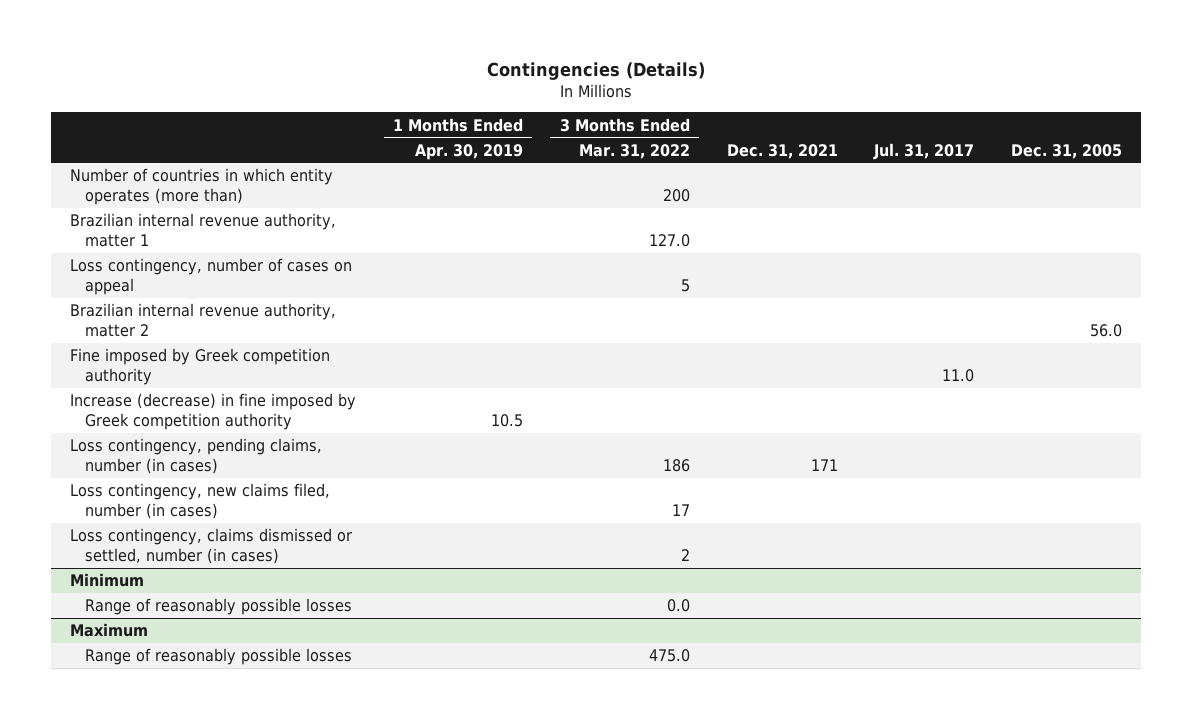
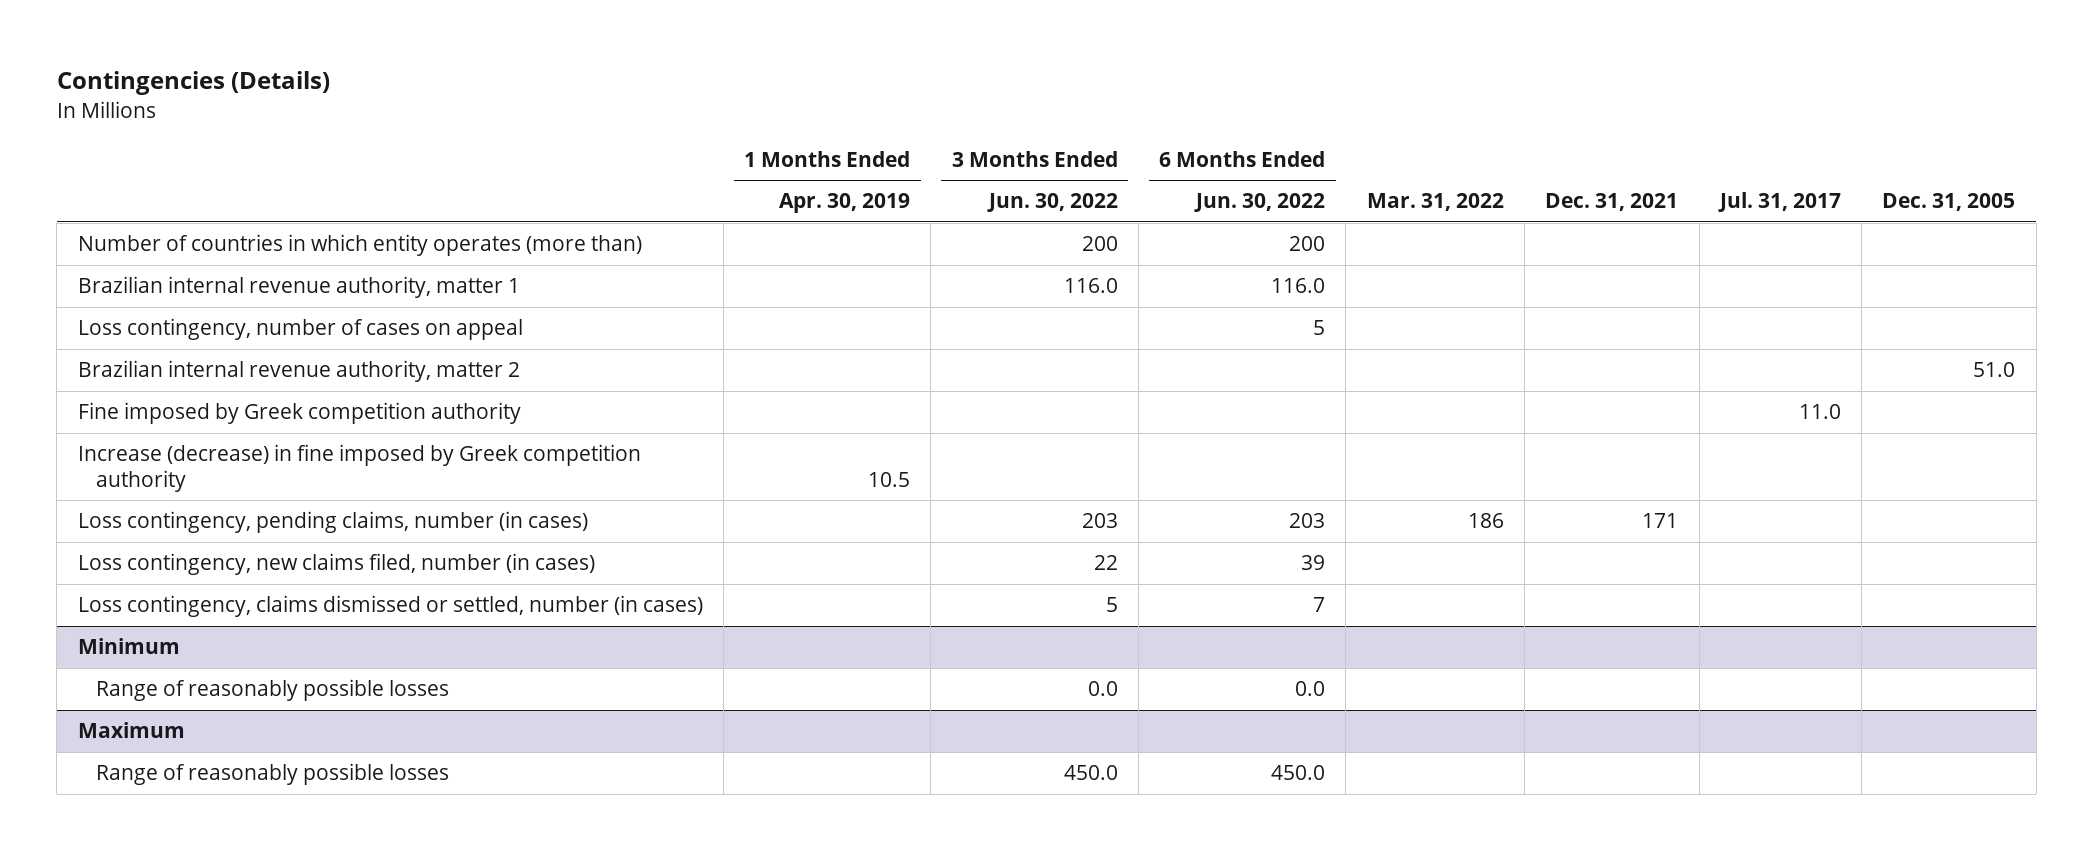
- | 1 Months Ended Apr. 30, 2019 | 3 Months Ended Mar. 31, 2022 | Dec. 31, 2021 | Jul. 31, 2017 | Dec. 31, 2005
+ | 1 Months Ended Apr. 30, 2019 | 3 Months Ended Jun. 30, 2022 | 6 Months Ended Jun. 30, 2022 | Mar. 31, 2022 | Dec. 31, 2021 | Jul. 31, 2017 | Dec. 31, 2005
- Brazilian internal revenue authority, matter 2 | | | | | 56.0
+ Brazilian internal revenue authority, matter 2 | | | | | | | 51.0

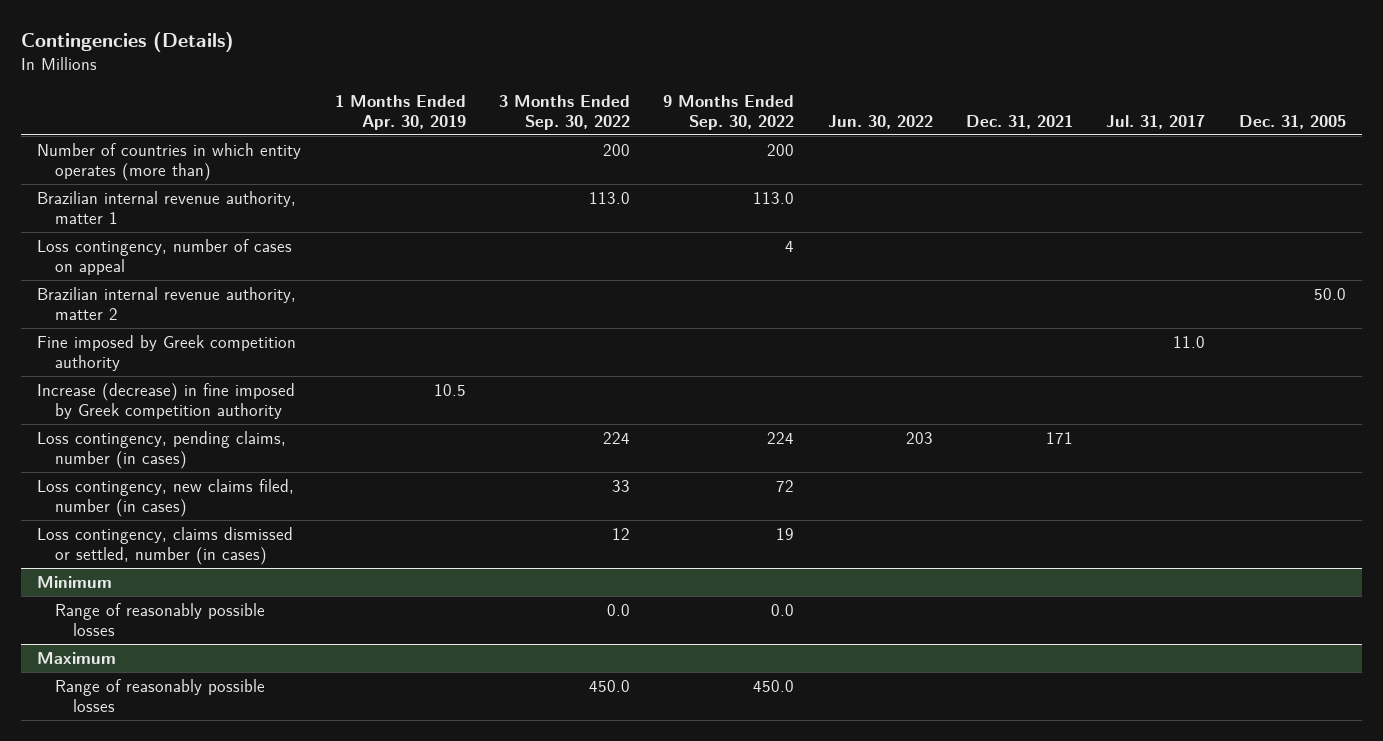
- | 1 Months Ended Apr. 30, 2019 | 3 Months Ended Jun. 30, 2022 | 6 Months Ended Jun. 30, 2022 | Mar. 31, 2022 | Dec. 31, 2021 | Jul. 31, 2017 | Dec. 31, 2005
+ | 1 Months Ended Apr. 30, 2019 | 3 Months Ended Sep. 30, 2022 | 9 Months Ended Sep. 30, 2022 | Jun. 30, 2022 | Dec. 31, 2021 | Jul. 31, 2017 | Dec. 31, 2005
- Brazilian internal revenue authority, matter 2 | | | | | | | 51.0
+ Brazilian internal revenue authority, matter 2 | | | | | | | 50.0

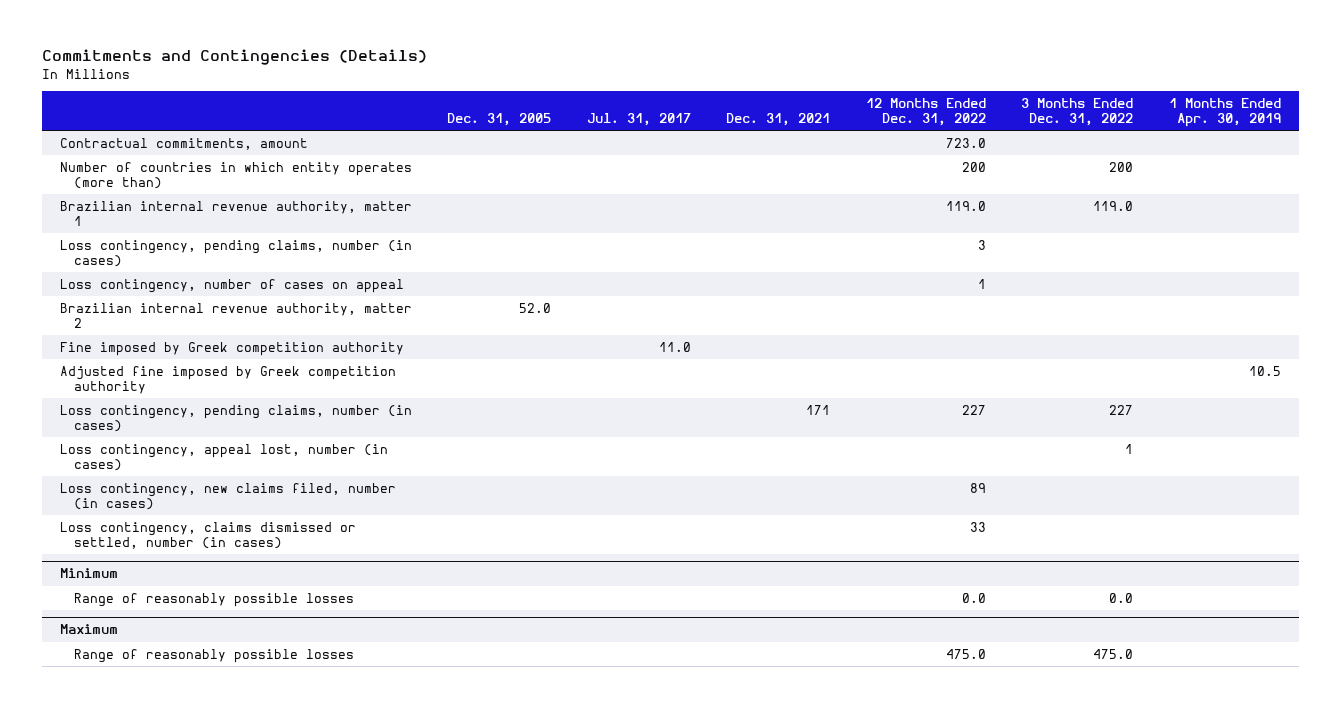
- Contingencies (Details)
+ Commitments and Contingencies (Details)
- | 1 Months Ended Apr. 30, 2019 | 3 Months Ended Sep. 30, 2022 | 9 Months Ended Sep. 30, 2022 | Jun. 30, 2022 | Dec. 31, 2021 | Jul. 31, 2017 | Dec. 31, 2005
+ | Dec. 31, 2005 | Jul. 31, 2017 | Dec. 31, 2021 | 12 Months Ended Dec. 31, 2022 | 3 Months Ended Dec. 31, 2022 | 1 Months Ended Apr. 30, 2019
+ Contractual commitments, amount | | | | 723.0 | |
+ Loss contingency, pending claims, number (in cases) | | | | 3 | |
- Brazilian internal revenue authority, matter 2 | | | | | | | 50.0
+ Brazilian internal revenue authority, matter 2 | 52.0 | | | | |
- Increase (decrease) in fine imposed by Greek competition authority | 10.5 | | | | | |
+ Adjusted fine imposed by Greek competition authority | | | | | | 10.5
+ Loss contingency, appeal lost, number (in cases) | | | | | 1 |

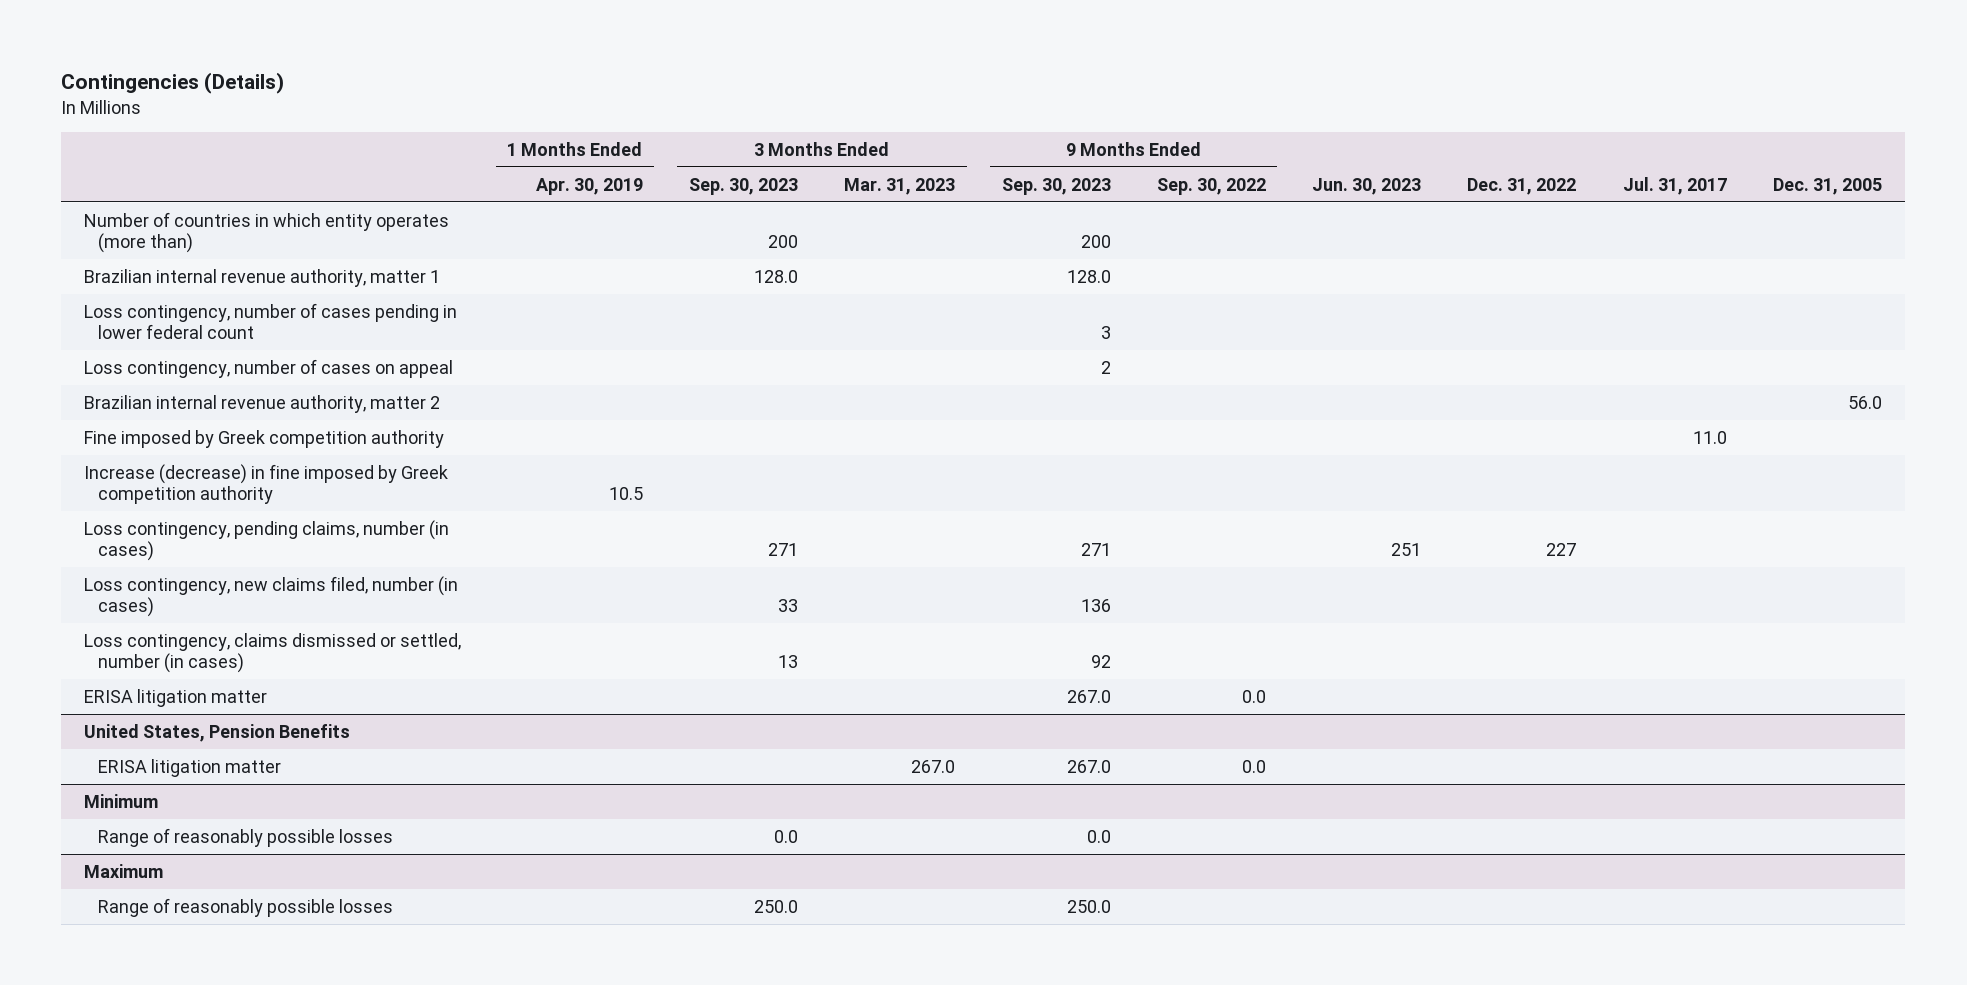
- Commitments and Contingencies (Details)
+ Contingencies (Details)
- | Dec. 31, 2005 | Jul. 31, 2017 | Dec. 31, 2021 | 12 Months Ended Dec. 31, 2022 | 3 Months Ended Dec. 31, 2022 | 1 Months Ended Apr. 30, 2019
+ | 1 Months Ended Apr. 30, 2019 | 3 Months Ended Sep. 30, 2023 | 3 Months Ended Mar. 31, 2023 | 9 Months Ended Sep. 30, 2023 | 9 Months Ended Sep. 30, 2022 | Jun. 30, 2023 | Dec. 31, 2022 | Jul. 31, 2017 | Dec. 31, 2005
- Contractual commitments, amount | | | | 723.0 | |
- Loss contingency, pending claims, number (in cases) | | | | 3 | |
+ Loss contingency, number of cases pending in lower federal count | | | | 3 | | | | |
- Brazilian internal revenue authority, matter 2 | 52.0 | | | | |
+ Brazilian internal revenue authority, matter 2 | | | | | | | | | 56.0
- Adjusted fine imposed by Greek competition authority | | | | | | 10.5
+ Increase (decrease) in fine imposed by Greek competition authority | 10.5 | | | | | | | |
- Loss contingency, appeal lost, number (in cases) | | | | | 1 |
+ ERISA litigation matter | | | | 267.0 | 0.0 | | | |
+ United States, Pension Benefits
+ ERISA litigation matter | | | 267.0 | 267.0 | 0.0 | | | |

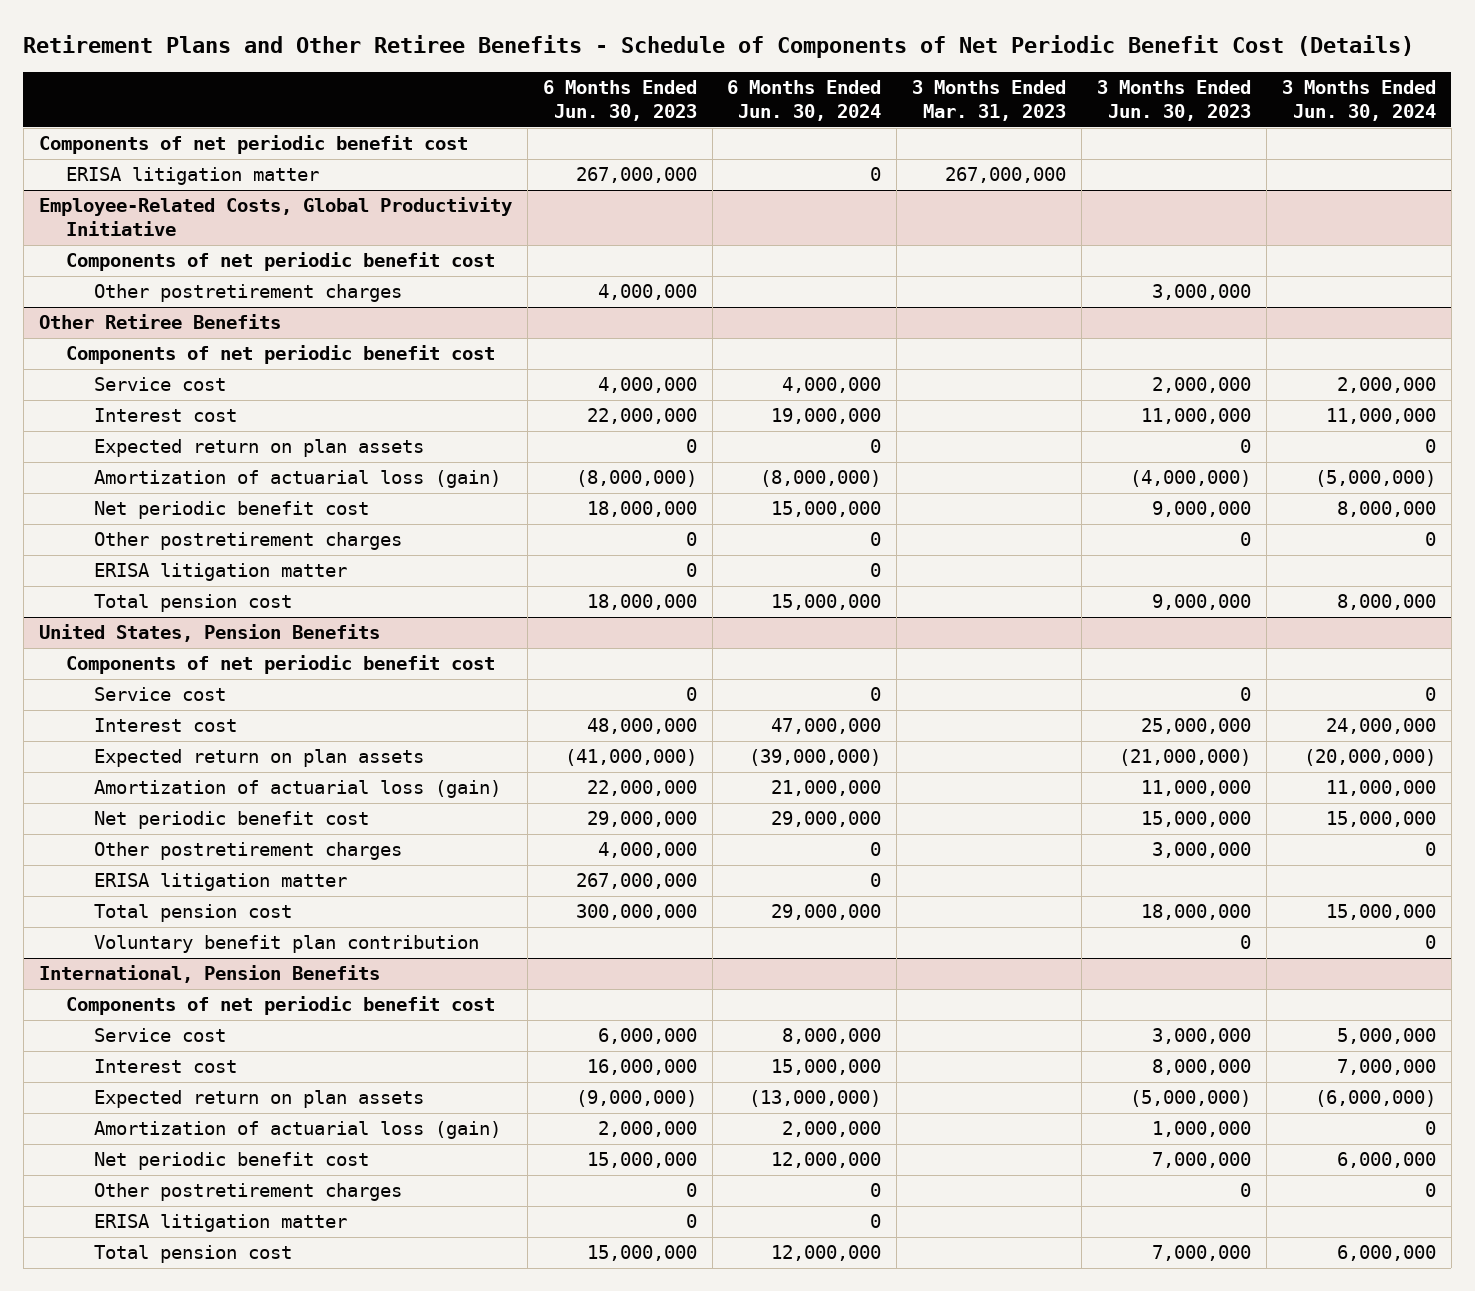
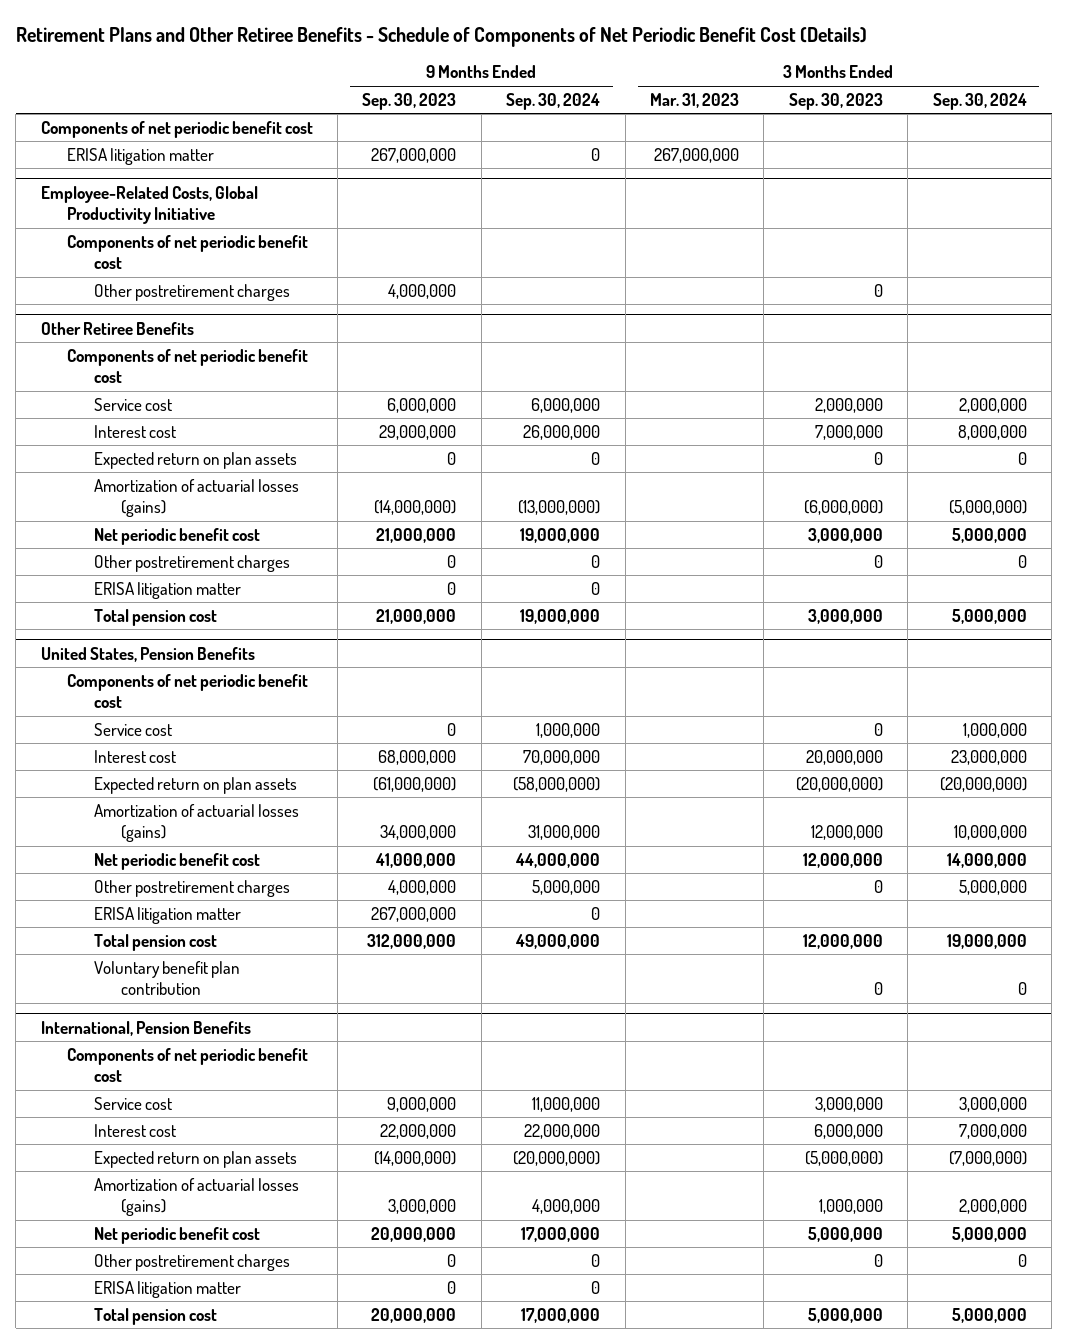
- | 6 Months Ended Jun. 30, 2023 | 6 Months Ended Jun. 30, 2024 | 3 Months Ended Mar. 31, 2023 | 3 Months Ended Jun. 30, 2023 | 3 Months Ended Jun. 30, 2024
+ | 9 Months Ended Sep. 30, 2023 | 9 Months Ended Sep. 30, 2024 | 3 Months Ended Mar. 31, 2023 | 3 Months Ended Sep. 30, 2023 | 3 Months Ended Sep. 30, 2024
@ Other Retiree Benefits
- Amortization of actuarial loss (gain) | (8,000,000) | (8,000,000) | | (4,000,000) | (5,000,000)
+ Amortization of actuarial losses (gains) | (14,000,000) | (13,000,000) | | (6,000,000) | (5,000,000)
@ United States, Pension Benefits
- Amortization of actuarial loss (gain) | 22,000,000 | 21,000,000 | | 11,000,000 | 11,000,000
+ Amortization of actuarial losses (gains) | 34,000,000 | 31,000,000 | | 12,000,000 | 10,000,000
@ International, Pension Benefits
- Amortization of actuarial loss (gain) | 2,000,000 | 2,000,000 | | 1,000,000 | 0
+ Amortization of actuarial losses (gains) | 3,000,000 | 4,000,000 | | 1,000,000 | 2,000,000

